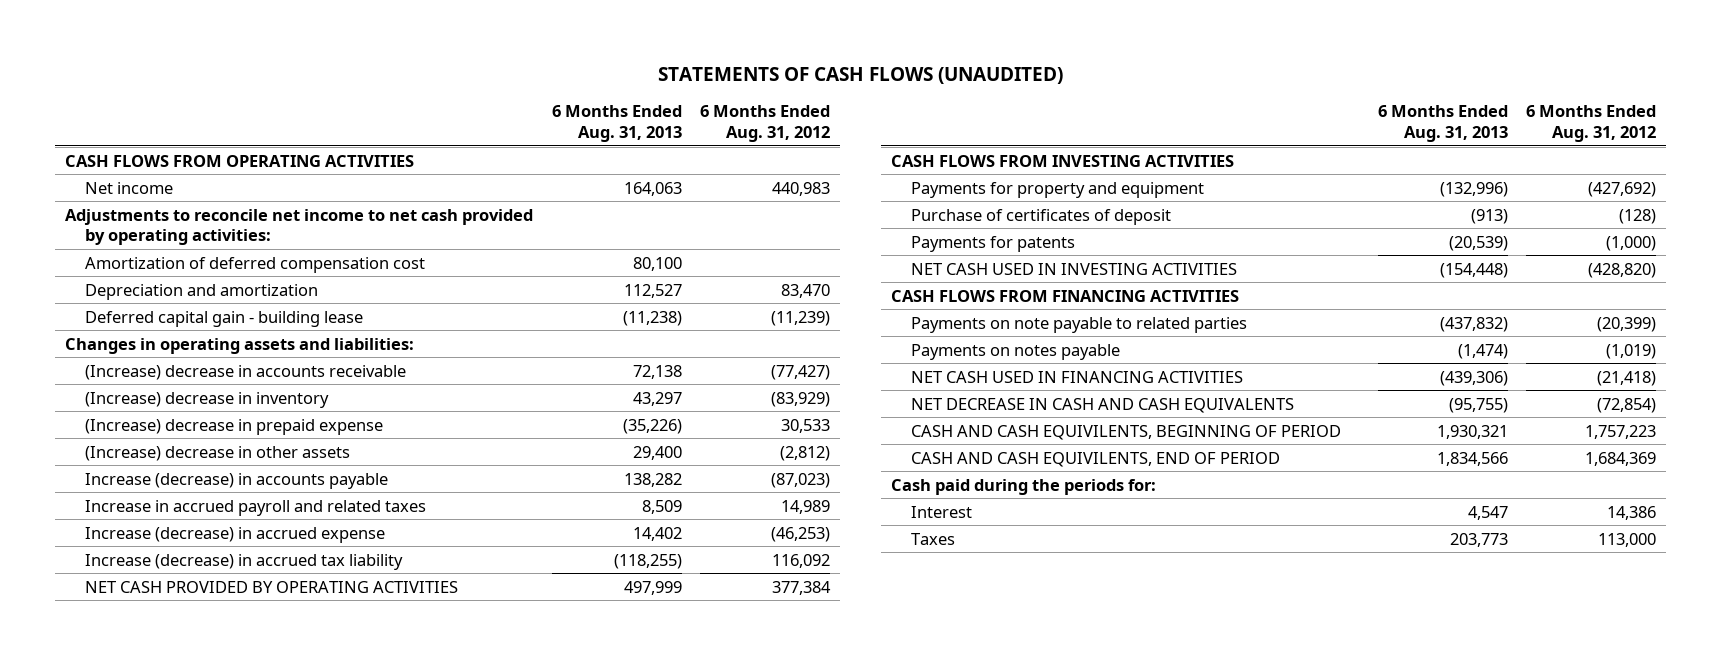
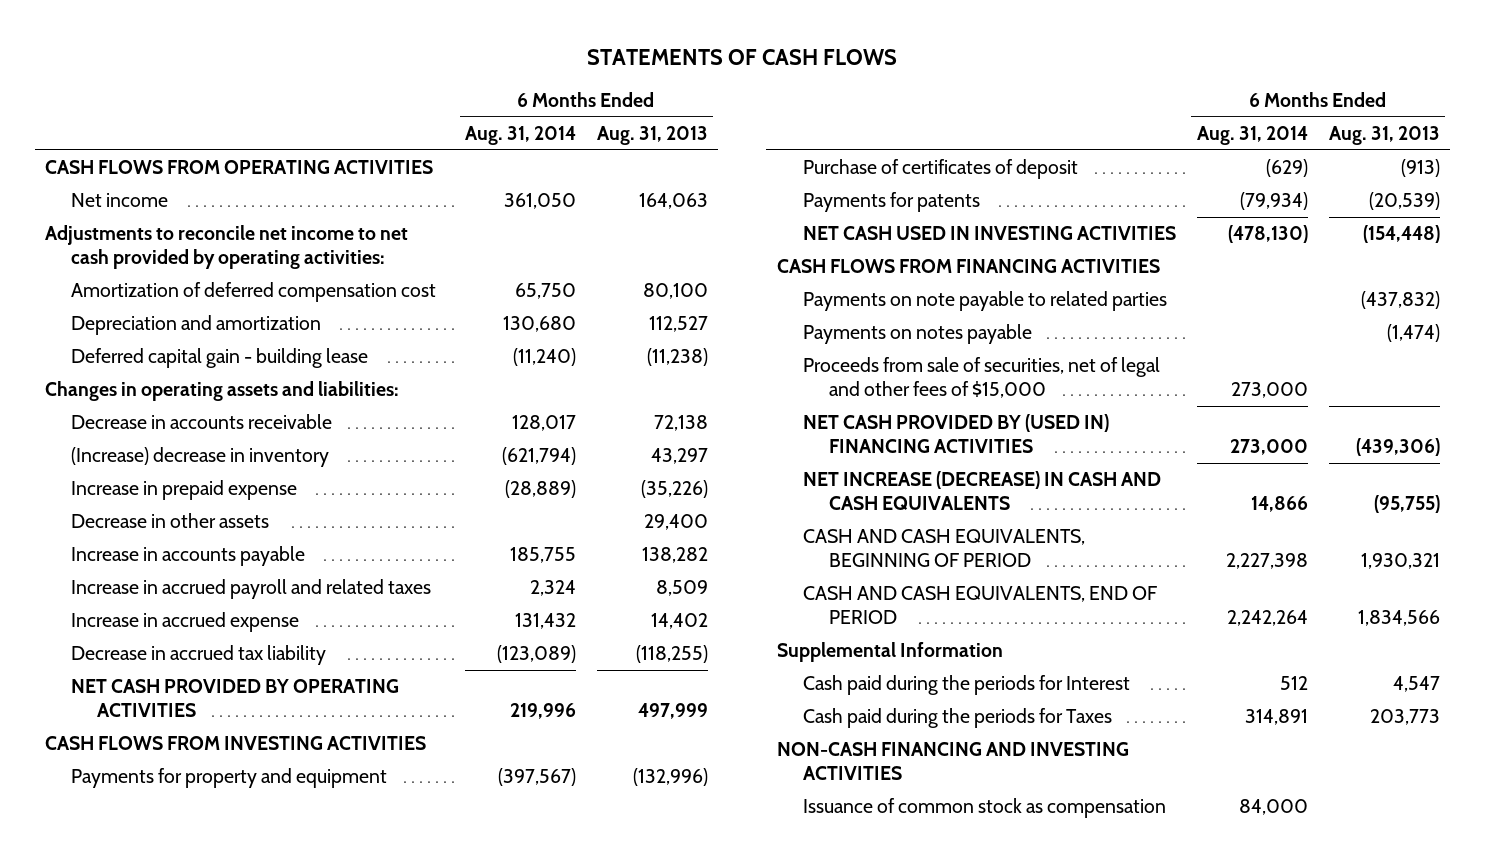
- STATEMENTS OF CASH FLOWS (UNAUDITED)
+ STATEMENTS OF CASH FLOWS
- | 6 Months Ended Aug. 31, 2013 | 6 Months Ended Aug. 31, 2012
+ | 6 Months Ended Aug. 31, 2014 | 6 Months Ended Aug. 31, 2013
- (Increase) decrease in accounts receivable | 72,138 | (77,427)
+ Decrease in accounts receivable | 128,017 | 72,138
- (Increase) decrease in prepaid expense | (35,226) | 30,533
- (Increase) decrease in other assets | 29,400 | (2,812)
- Increase (decrease) in accounts payable | 138,282 | (87,023)
+ Increase in prepaid expense | (28,889) | (35,226)
+ Decrease in other assets | | 29,400
+ Increase in accounts payable | 185,755 | 138,282
- Increase (decrease) in accrued expense | 14,402 | (46,253)
- Increase (decrease) in accrued tax liability | (118,255) | 116,092
+ Increase in accrued expense | 131,432 | 14,402
+ Decrease in accrued tax liability | (123,089) | (118,255)
- NET CASH USED IN FINANCING ACTIVITIES | (439,306) | (21,418)
- NET DECREASE IN CASH AND CASH EQUIVALENTS | (95,755) | (72,854)
- CASH AND CASH EQUIVILENTS, BEGINNING OF PERIOD | 1,930,321 | 1,757,223
- CASH AND CASH EQUIVILENTS, END OF PERIOD | 1,834,566 | 1,684,369
- Cash paid during the periods for:
- Interest | 4,547 | 14,386
- Taxes | 203,773 | 113,000
+ Proceeds from sale of securities, net of legal and other fees of $15,000 | 273,000 |
+ NET CASH PROVIDED BY (USED IN) FINANCING ACTIVITIES | 273,000 | (439,306)
+ NET INCREASE (DECREASE) IN CASH AND CASH EQUIVALENTS | 14,866 | (95,755)
+ CASH AND CASH EQUIVALENTS, BEGINNING OF PERIOD | 2,227,398 | 1,930,321
+ CASH AND CASH EQUIVALENTS, END OF PERIOD | 2,242,264 | 1,834,566
+ Supplemental Information
+ Cash paid during the periods for Interest | 512 | 4,547
+ Cash paid during the periods for Taxes | 314,891 | 203,773
+ NON-CASH FINANCING AND INVESTING ACTIVITIES
+ Issuance of common stock as compensation | 84,000 |

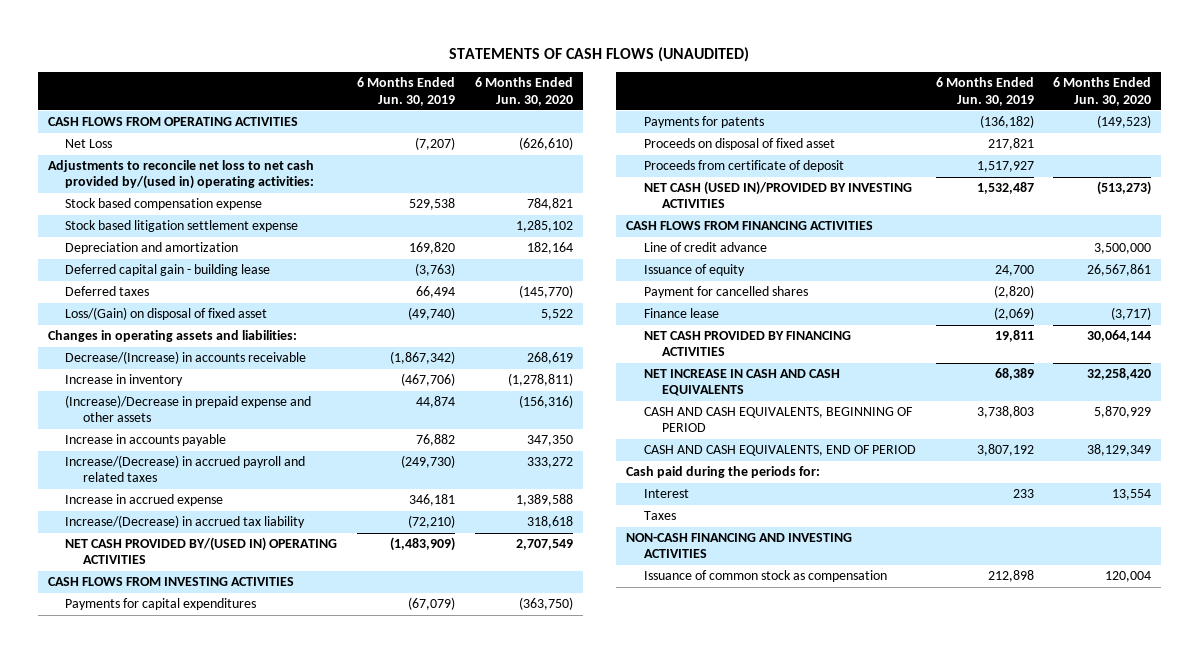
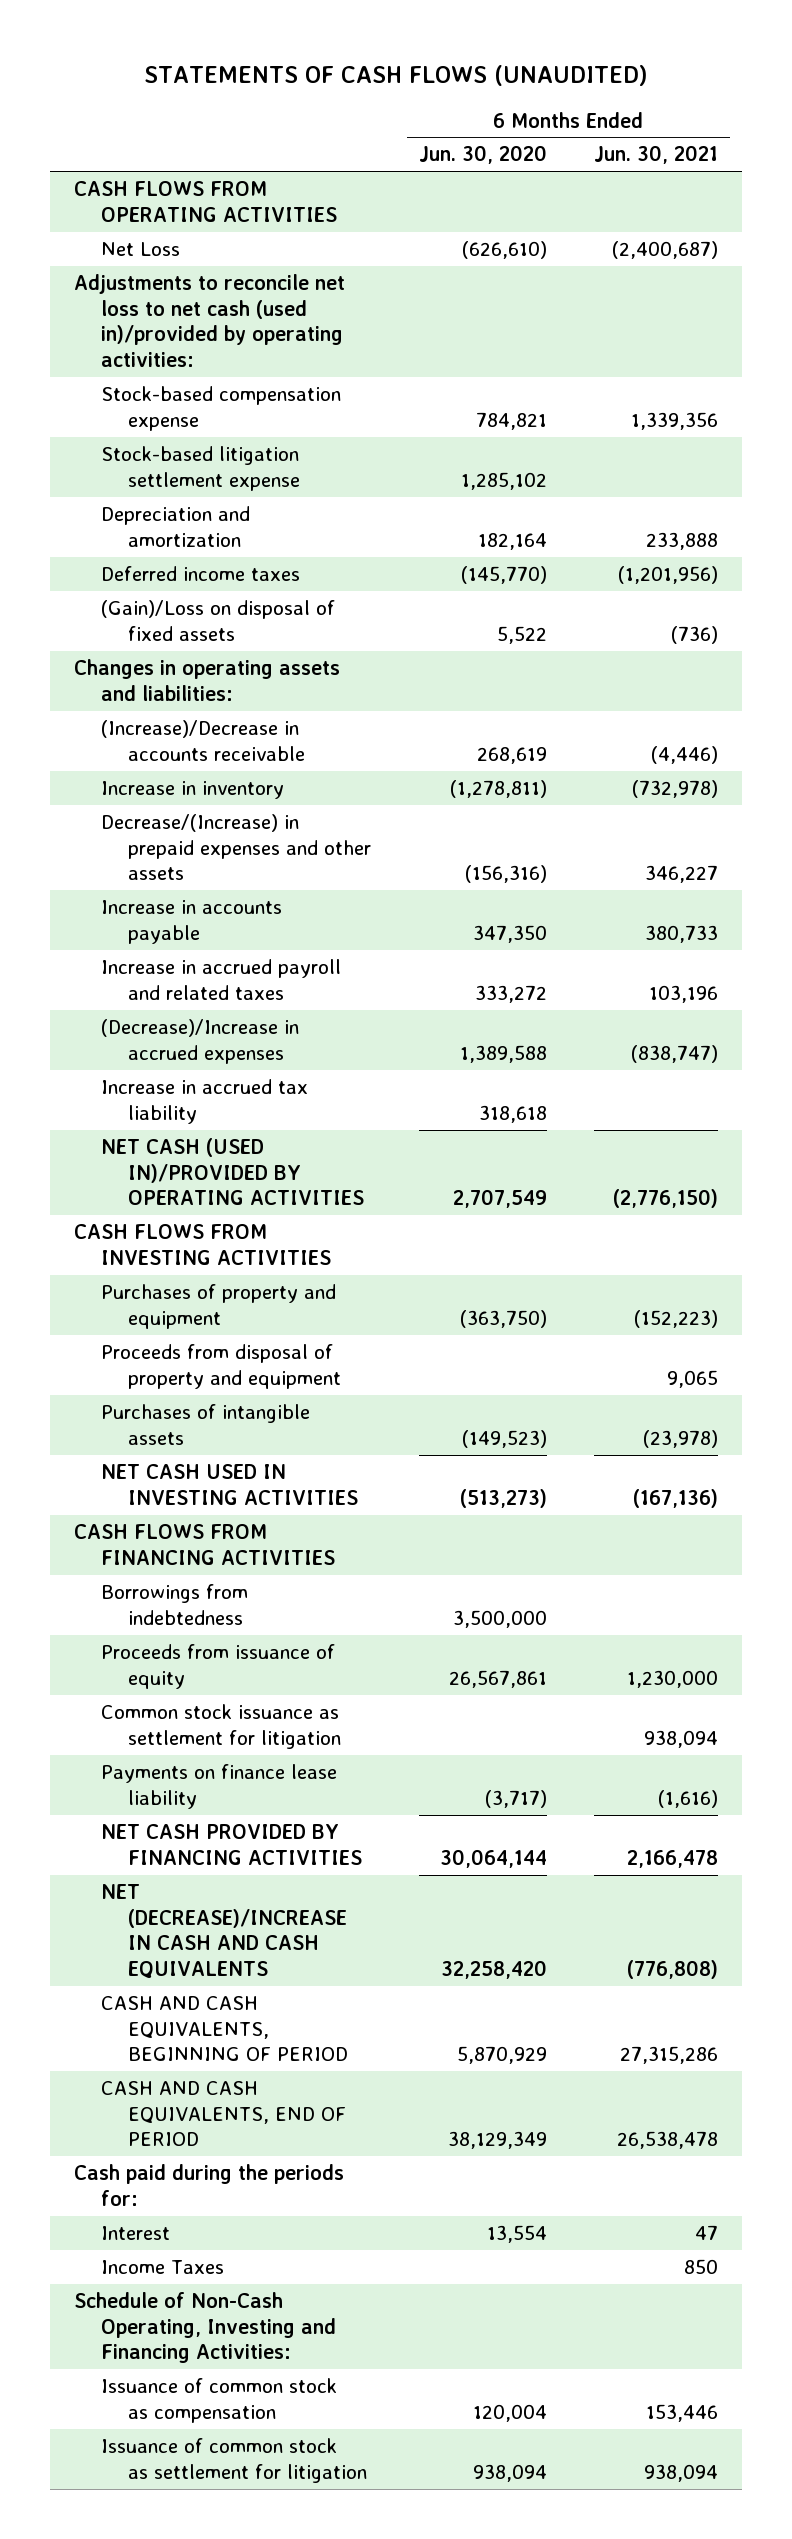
- | 6 Months Ended Jun. 30, 2019 | 6 Months Ended Jun. 30, 2020
+ | 6 Months Ended Jun. 30, 2020 | 6 Months Ended Jun. 30, 2021
- Adjustments to reconcile net loss to net cash provided by/(used in) operating activities:
- Stock based compensation expense | 529,538 | 784,821
- Stock based litigation settlement expense | | 1,285,102
+ Adjustments to reconcile net loss to net cash (used in)/provided by operating activities:
+ Stock-based compensation expense | 784,821 | 1,339,356
+ Stock-based litigation settlement expense | 1,285,102 |
- Deferred capital gain - building lease | (3,763) |
- Deferred taxes | 66,494 | (145,770)
- Loss/(Gain) on disposal of fixed asset | (49,740) | 5,522
+ Deferred income taxes | (145,770) | (1,201,956)
+ (Gain)/Loss on disposal of fixed assets | 5,522 | (736)
- Decrease/(Increase) in accounts receivable | (1,867,342) | 268,619
+ (Increase)/Decrease in accounts receivable | 268,619 | (4,446)
- (Increase)/Decrease in prepaid expense and other assets | 44,874 | (156,316)
+ Decrease/(Increase) in prepaid expenses and other assets | (156,316) | 346,227
- Increase/(Decrease) in accrued payroll and related taxes | (249,730) | 333,272
- Increase in accrued expense | 346,181 | 1,389,588
- Increase/(Decrease) in accrued tax liability | (72,210) | 318,618
- NET CASH PROVIDED BY/(USED IN) OPERATING ACTIVITIES | (1,483,909) | 2,707,549
+ Increase in accrued payroll and related taxes | 333,272 | 103,196
+ (Decrease)/Increase in accrued expenses | 1,389,588 | (838,747)
+ Increase in accrued tax liability | 318,618 |
+ NET CASH (USED IN)/PROVIDED BY OPERATING ACTIVITIES | 2,707,549 | (2,776,150)
- Payments for capital expenditures | (67,079) | (363,750)
- Payments for patents | (136,182) | (149,523)
- Proceeds on disposal of fixed asset | 217,821 |
- Proceeds from certificate of deposit | 1,517,927 |
- NET CASH (USED IN)/PROVIDED BY INVESTING ACTIVITIES | 1,532,487 | (513,273)
+ Purchases of property and equipment | (363,750) | (152,223)
+ Proceeds from disposal of property and equipment | | 9,065
+ Purchases of intangible assets | (149,523) | (23,978)
+ NET CASH USED IN INVESTING ACTIVITIES | (513,273) | (167,136)
- Line of credit advance | | 3,500,000
- Issuance of equity | 24,700 | 26,567,861
- Payment for cancelled shares | (2,820) |
- Finance lease | (2,069) | (3,717)
+ Borrowings from indebtedness | 3,500,000 |
+ Proceeds from issuance of equity | 26,567,861 | 1,230,000
+ Common stock issuance as settlement for litigation | | 938,094
+ Payments on finance lease liability | (3,717) | (1,616)
- NET INCREASE IN CASH AND CASH EQUIVALENTS | 68,389 | 32,258,420
+ NET (DECREASE)/INCREASE IN CASH AND CASH EQUIVALENTS | 32,258,420 | (776,808)
- Taxes
- NON-CASH FINANCING AND INVESTING ACTIVITIES
+ Income Taxes | | 850
+ Schedule of Non-Cash Operating, Investing and Financing Activities:
+ Issuance of common stock as settlement for litigation | 938,094 | 938,094

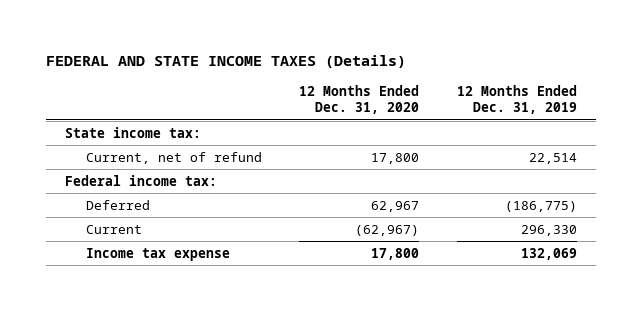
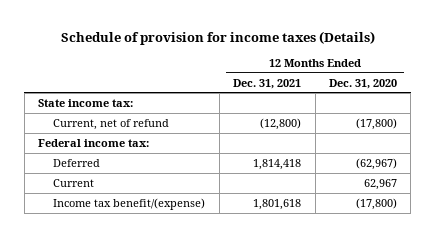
- FEDERAL AND STATE INCOME TAXES (Details)
+ Schedule of provision for income taxes (Details)
- | 12 Months Ended Dec. 31, 2020 | 12 Months Ended Dec. 31, 2019
+ | 12 Months Ended Dec. 31, 2021 | 12 Months Ended Dec. 31, 2020
- Current, net of refund | 17,800 | 22,514
+ Current, net of refund | (12,800) | (17,800)
- Deferred | 62,967 | (186,775)
- Current | (62,967) | 296,330
- Income tax expense | 17,800 | 132,069
+ Deferred | 1,814,418 | (62,967)
+ Current | | 62,967
+ Income tax benefit/(expense) | 1,801,618 | (17,800)

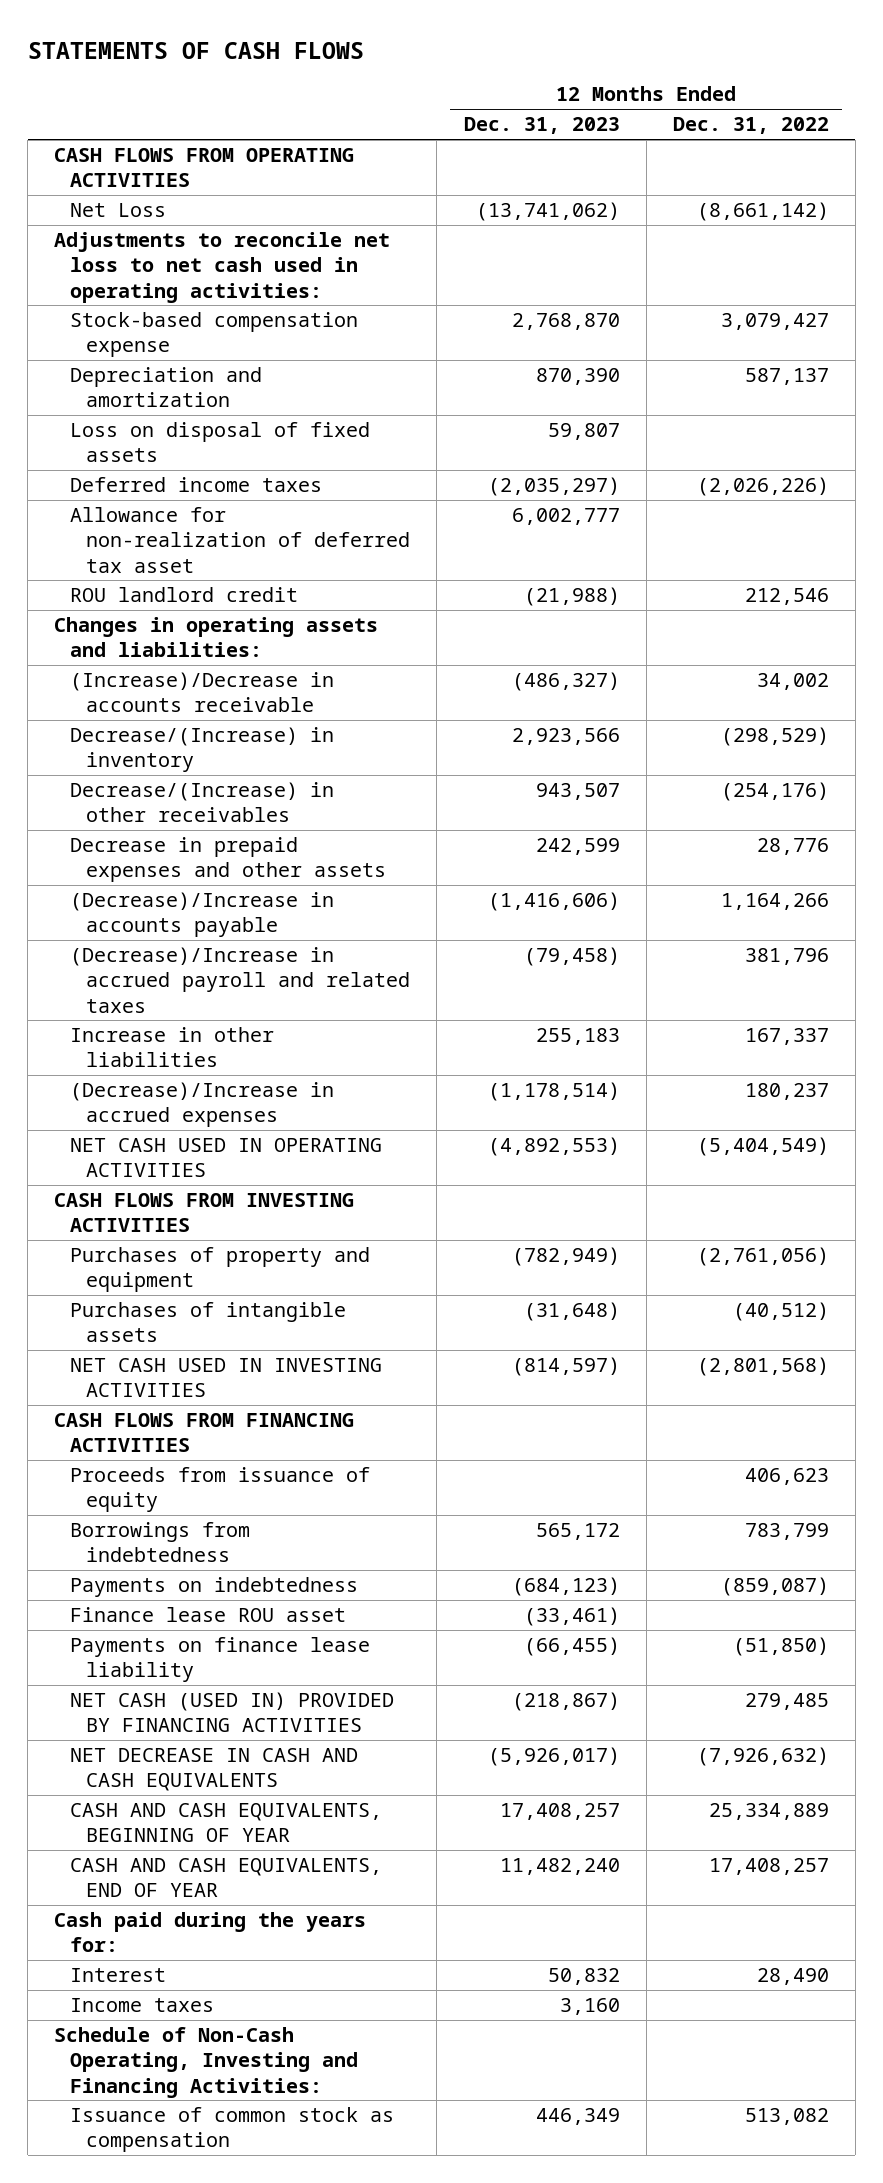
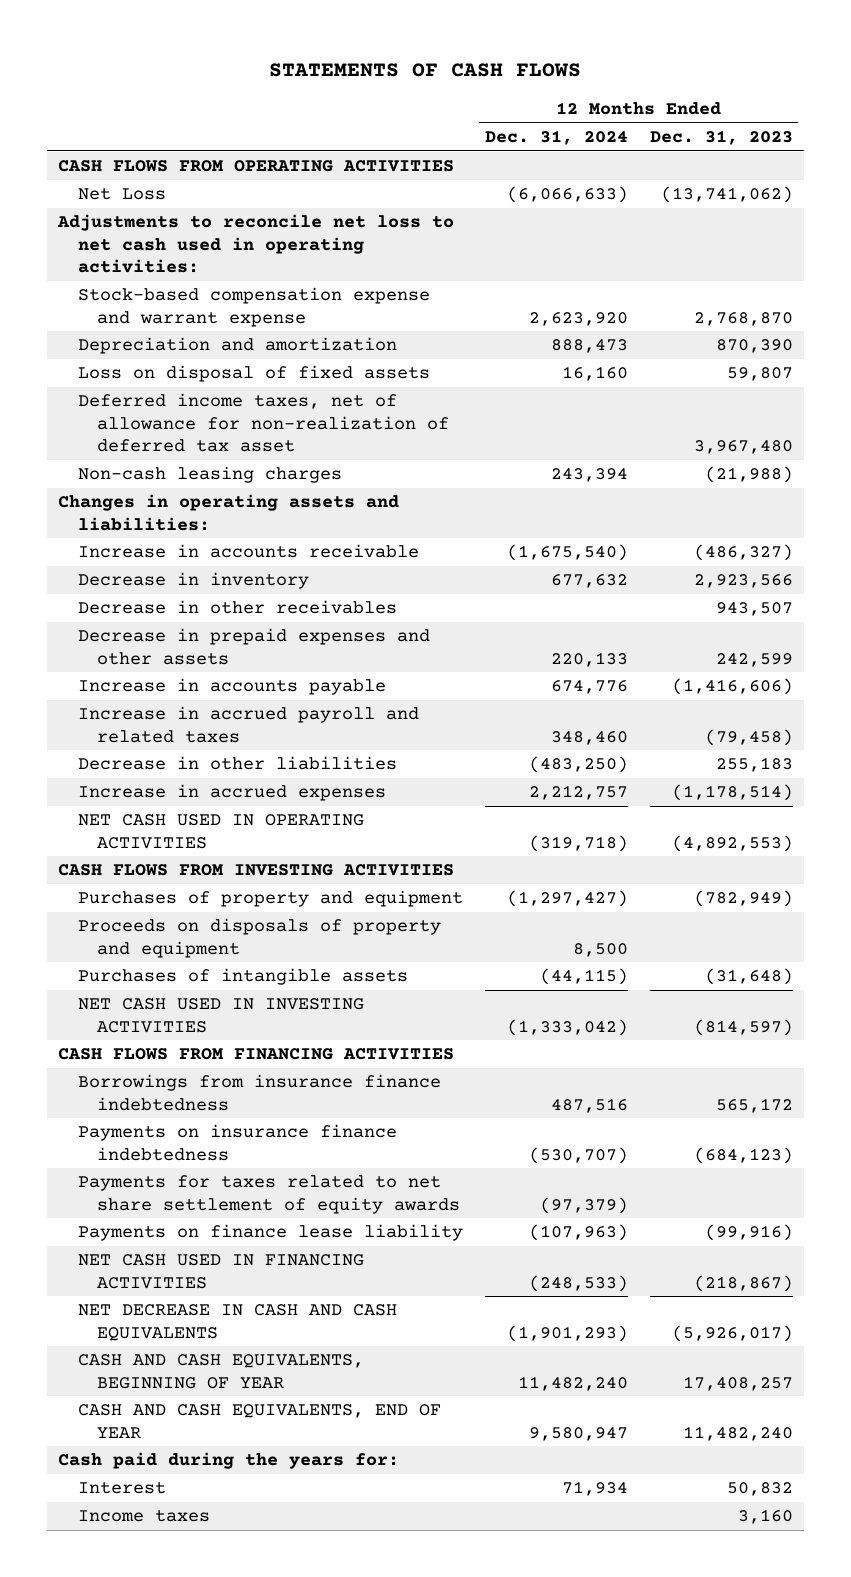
- | 12 Months Ended Dec. 31, 2023 | 12 Months Ended Dec. 31, 2022
+ | 12 Months Ended Dec. 31, 2024 | 12 Months Ended Dec. 31, 2023
- Stock-based compensation expense | 2,768,870 | 3,079,427
+ Stock-based compensation expense and warrant expense | 2,623,920 | 2,768,870
- Deferred income taxes | (2,035,297) | (2,026,226)
- Allowance for non-realization of deferred tax asset | 6,002,777 |
- ROU landlord credit | (21,988) | 212,546
+ Deferred income taxes, net of allowance for non-realization of deferred tax asset | | 3,967,480
+ Non-cash leasing charges | 243,394 | (21,988)
- (Increase)/Decrease in accounts receivable | (486,327) | 34,002
- Decrease/(Increase) in inventory | 2,923,566 | (298,529)
- Decrease/(Increase) in other receivables | 943,507 | (254,176)
+ Increase in accounts receivable | (1,675,540) | (486,327)
+ Decrease in inventory | 677,632 | 2,923,566
+ Decrease in other receivables | | 943,507
- (Decrease)/Increase in accounts payable | (1,416,606) | 1,164,266
- (Decrease)/Increase in accrued payroll and related taxes | (79,458) | 381,796
- Increase in other liabilities | 255,183 | 167,337
- (Decrease)/Increase in accrued expenses | (1,178,514) | 180,237
+ Increase in accounts payable | 674,776 | (1,416,606)
+ Increase in accrued payroll and related taxes | 348,460 | (79,458)
+ Decrease in other liabilities | (483,250) | 255,183
+ Increase in accrued expenses | 2,212,757 | (1,178,514)
+ Proceeds on disposals of property and equipment | 8,500 |
- Proceeds from issuance of equity | | 406,623
- Borrowings from indebtedness | 565,172 | 783,799
- Payments on indebtedness | (684,123) | (859,087)
- Finance lease ROU asset | (33,461) |
- Payments on finance lease liability | (66,455) | (51,850)
- NET CASH (USED IN) PROVIDED BY FINANCING ACTIVITIES | (218,867) | 279,485
+ Borrowings from insurance finance indebtedness | 487,516 | 565,172
+ Payments on insurance finance indebtedness | (530,707) | (684,123)
+ Payments for taxes related to net share settlement of equity awards | (97,379) |
+ Payments on finance lease liability | (107,963) | (99,916)
+ NET CASH USED IN FINANCING ACTIVITIES | (248,533) | (218,867)
- Schedule of Non-Cash Operating, Investing and Financing Activities:
- Issuance of common stock as compensation | 446,349 | 513,082

